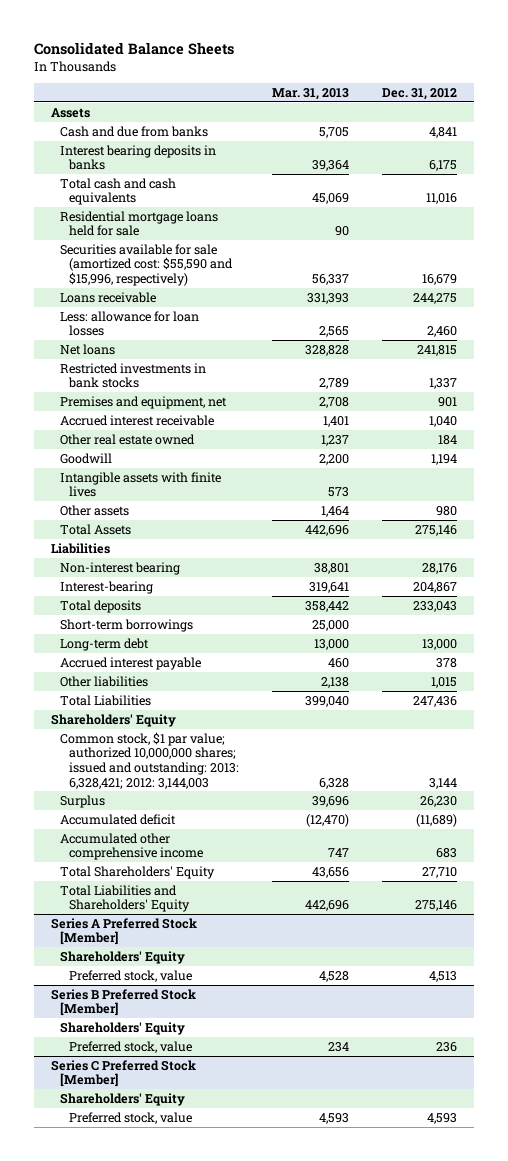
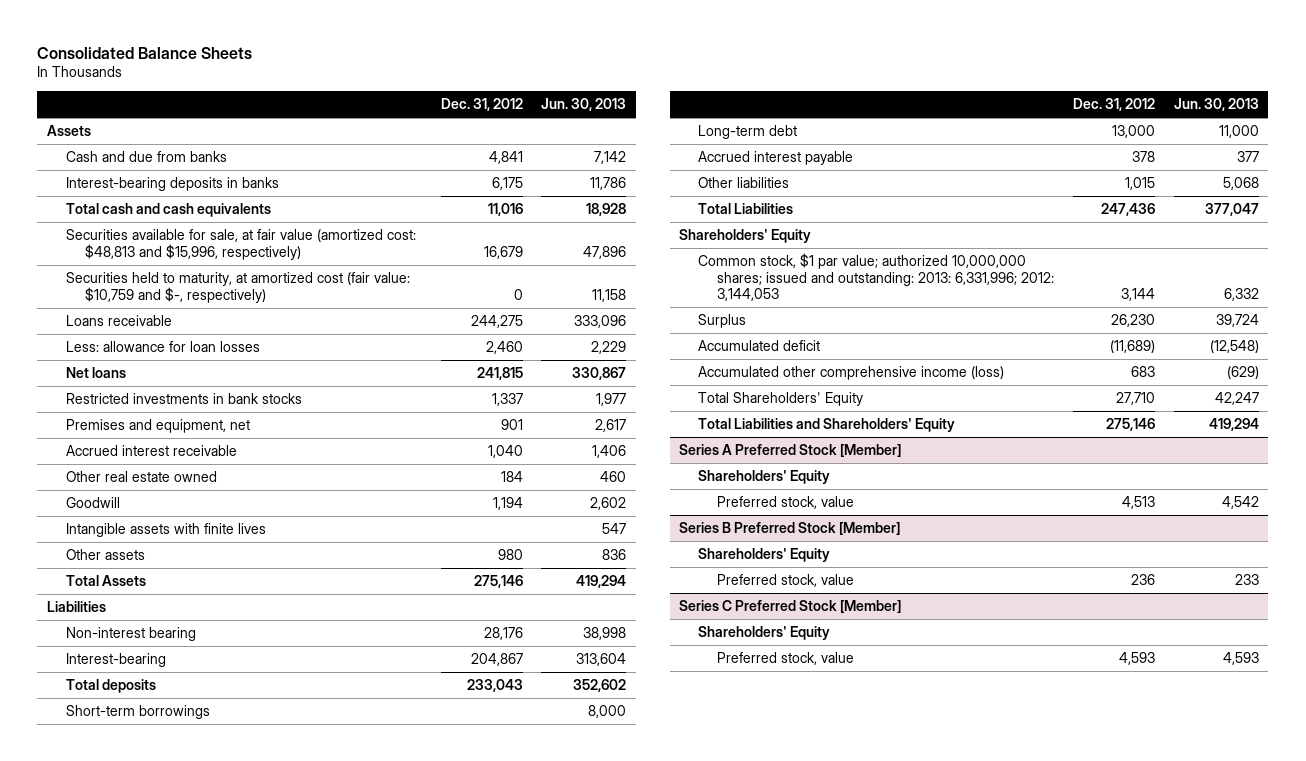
- | Mar. 31, 2013 | Dec. 31, 2012
+ | Dec. 31, 2012 | Jun. 30, 2013
- Interest bearing deposits in banks | 39,364 | 6,175
+ Interest-bearing deposits in banks | 6,175 | 11,786
- Residential mortgage loans held for sale | 90 |
- Securities available for sale (amortized cost: $55,590 and $15,996, respectively) | 56,337 | 16,679
+ Securities available for sale, at fair value (amortized cost: $48,813 and $15,996, respectively) | 16,679 | 47,896
+ Securities held to maturity, at amortized cost (fair value: $10,759 and $-, respectively) | 0 | 11,158
- Common stock, $1 par value; authorized 10,000,000 shares; issued and outstanding: 2013: 6,328,421; 2012: 3,144,003 | 6,328 | 3,144
+ Common stock, $1 par value; authorized 10,000,000 shares; issued and outstanding: 2013: 6,331,996; 2012: 3,144,053 | 3,144 | 6,332
- Accumulated other comprehensive income | 747 | 683
+ Accumulated other comprehensive income (loss) | 683 | (629)

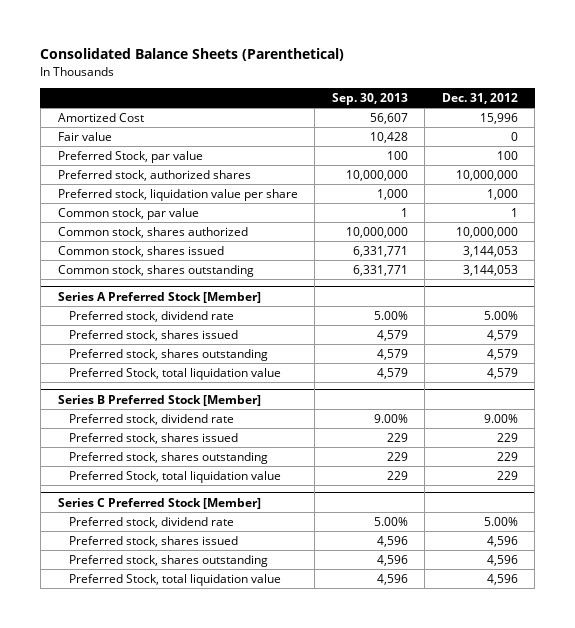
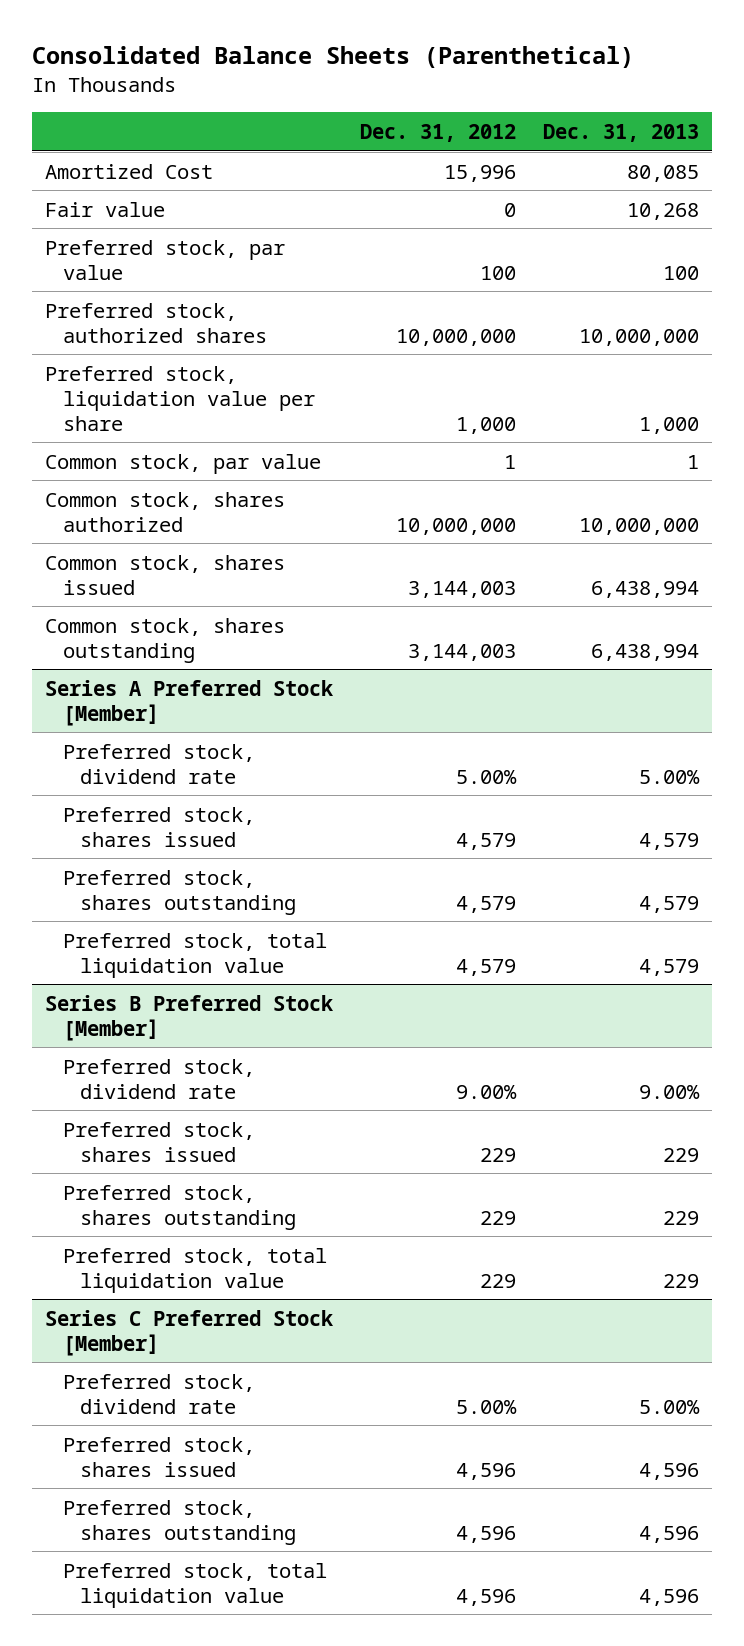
- | Sep. 30, 2013 | Dec. 31, 2012
+ | Dec. 31, 2012 | Dec. 31, 2013
- Preferred Stock, par value | 100 | 100
+ Preferred stock, par value | 100 | 100
- Common stock, shares issued | 6,331,771 | 3,144,053
- Common stock, shares outstanding | 6,331,771 | 3,144,053
+ Common stock, shares issued | 3,144,003 | 6,438,994
+ Common stock, shares outstanding | 3,144,003 | 6,438,994
@ Series A Preferred Stock [Member]
- Preferred Stock, total liquidation value | 4,579 | 4,579
+ Preferred stock, total liquidation value | 4,579 | 4,579
@ Series B Preferred Stock [Member]
- Preferred Stock, total liquidation value | 229 | 229
+ Preferred stock, total liquidation value | 229 | 229
@ Series C Preferred Stock [Member]
- Preferred Stock, total liquidation value | 4,596 | 4,596
+ Preferred stock, total liquidation value | 4,596 | 4,596

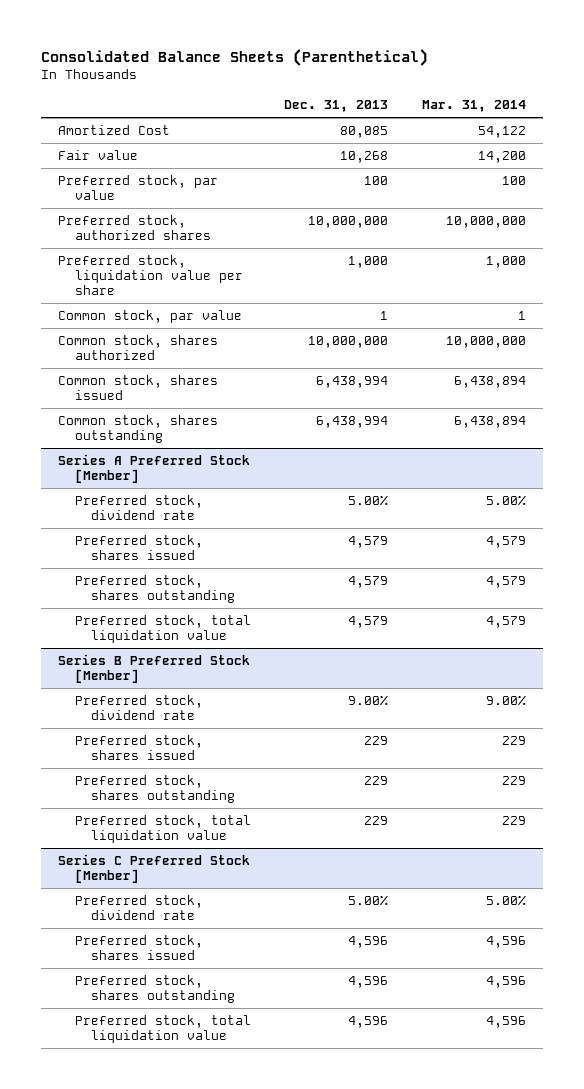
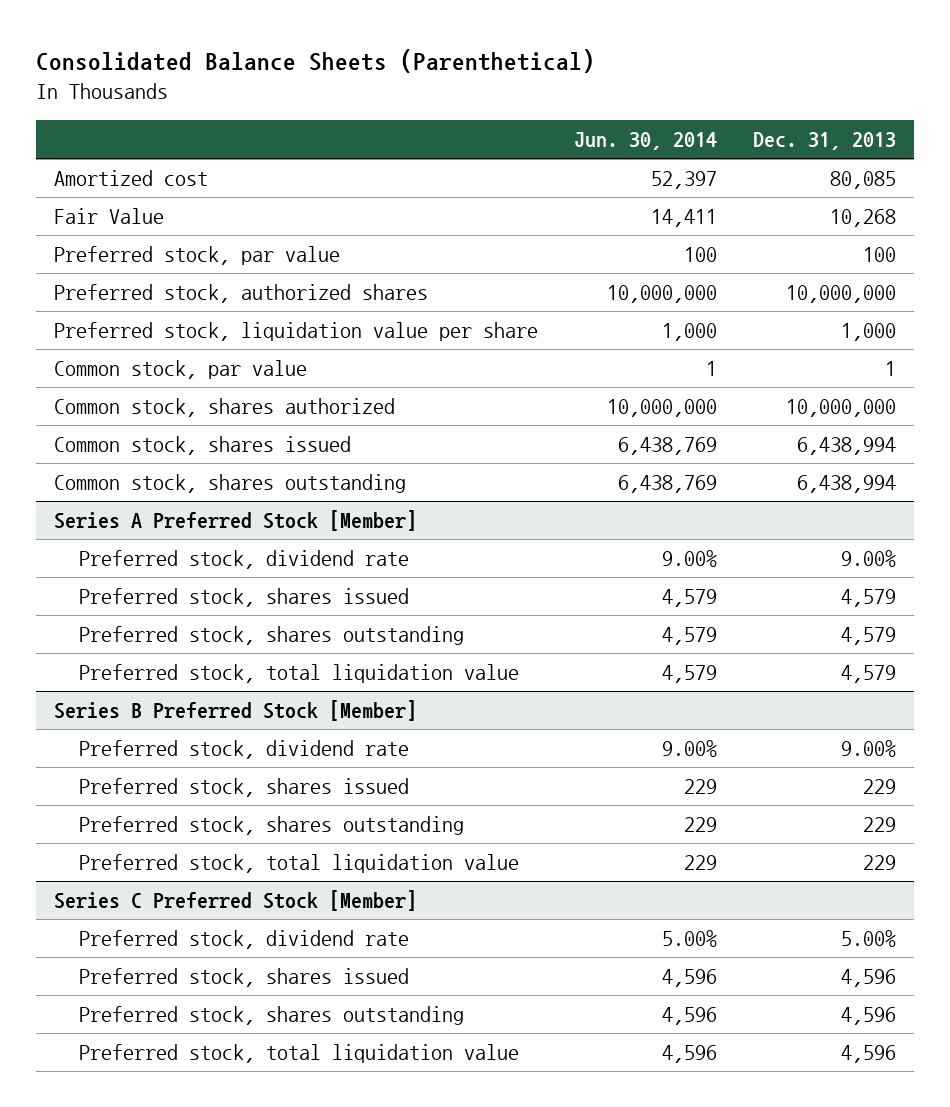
- | Dec. 31, 2013 | Mar. 31, 2014
+ | Jun. 30, 2014 | Dec. 31, 2013
- Amortized Cost | 80,085 | 54,122
- Fair value | 10,268 | 14,200
+ Amortized cost | 52,397 | 80,085
+ Fair Value | 14,411 | 10,268
@ Series A Preferred Stock [Member]
- Preferred stock, dividend rate | 5.00% | 5.00%
+ Preferred stock, dividend rate | 9.00% | 9.00%

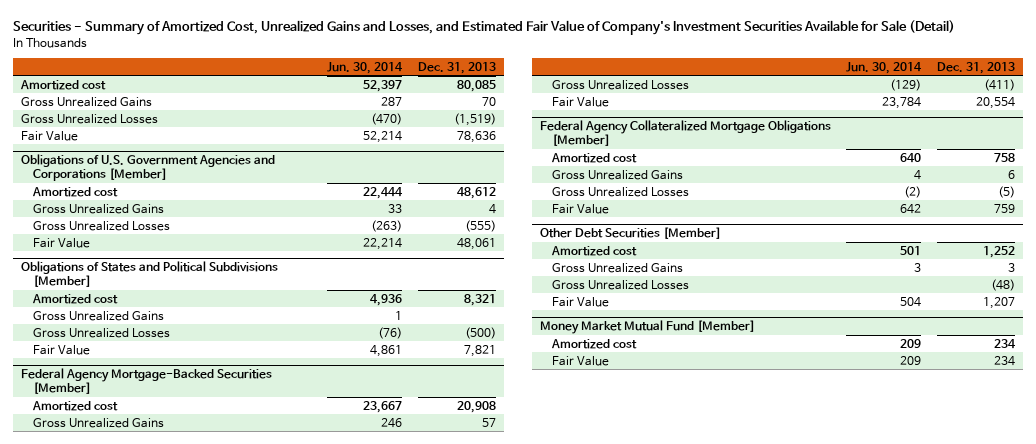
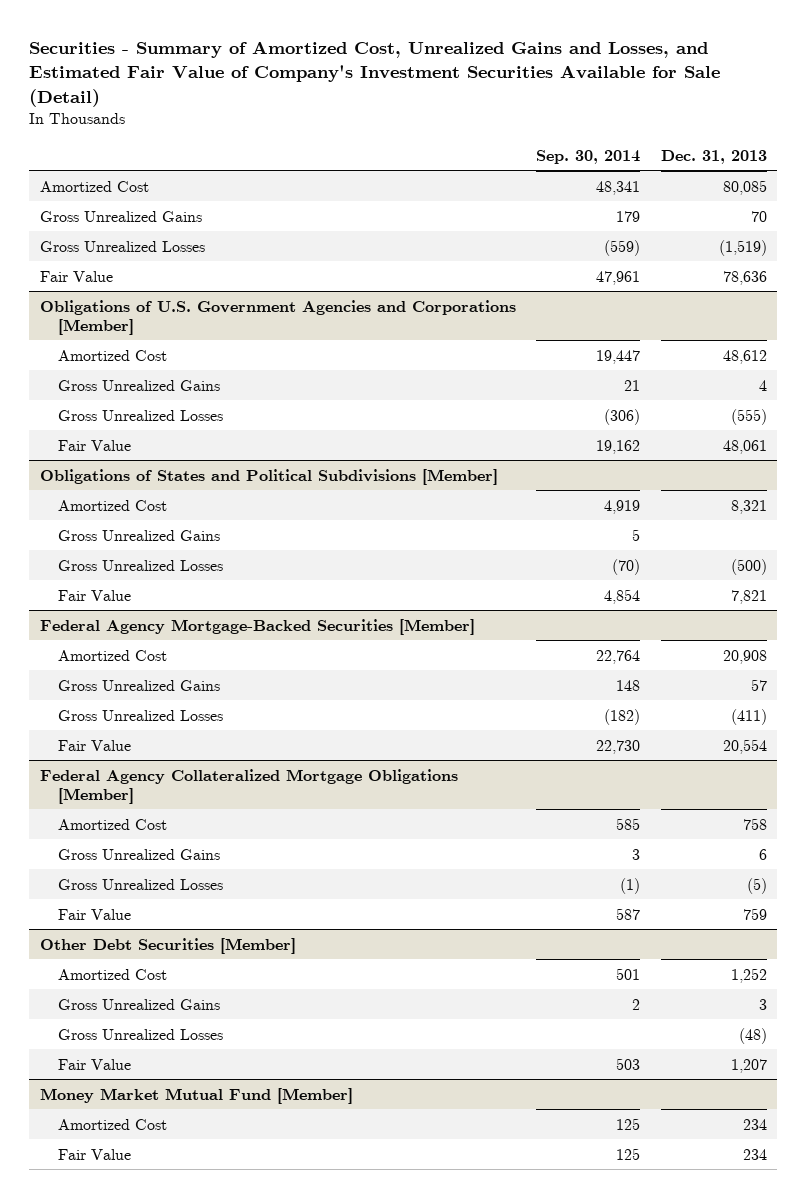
- | Jun. 30, 2014 | Dec. 31, 2013
+ | Sep. 30, 2014 | Dec. 31, 2013
- Amortized cost | 52,397 | 80,085
+ Amortized Cost | 48,341 | 80,085
@ Obligations of U.S. Government Agencies and Corporations [Member]
- Amortized cost | 22,444 | 48,612
+ Amortized Cost | 19,447 | 48,612
@ Obligations of States and Political Subdivisions [Member]
- Amortized cost | 4,936 | 8,321
+ Amortized Cost | 4,919 | 8,321
@ Federal Agency Mortgage-Backed Securities [Member]
- Amortized cost | 23,667 | 20,908
+ Amortized Cost | 22,764 | 20,908
@ Federal Agency Collateralized Mortgage Obligations [Member]
- Amortized cost | 640 | 758
+ Amortized Cost | 585 | 758
@ Other Debt Securities [Member]
- Amortized cost | 501 | 1,252
+ Amortized Cost | 501 | 1,252
@ Money Market Mutual Fund [Member]
- Amortized cost | 209 | 234
+ Amortized Cost | 125 | 234

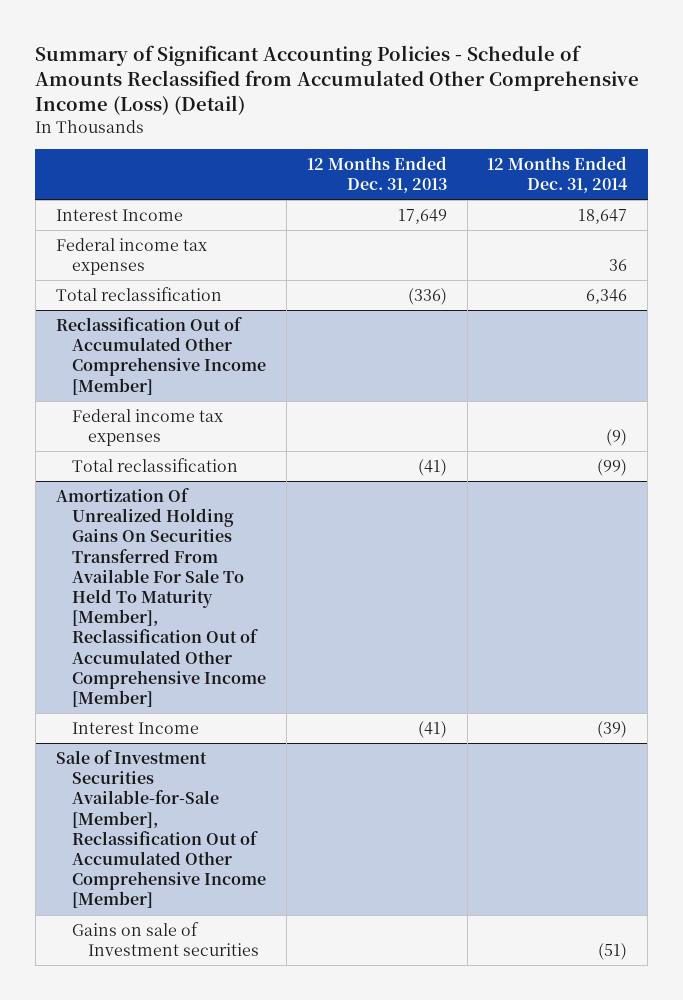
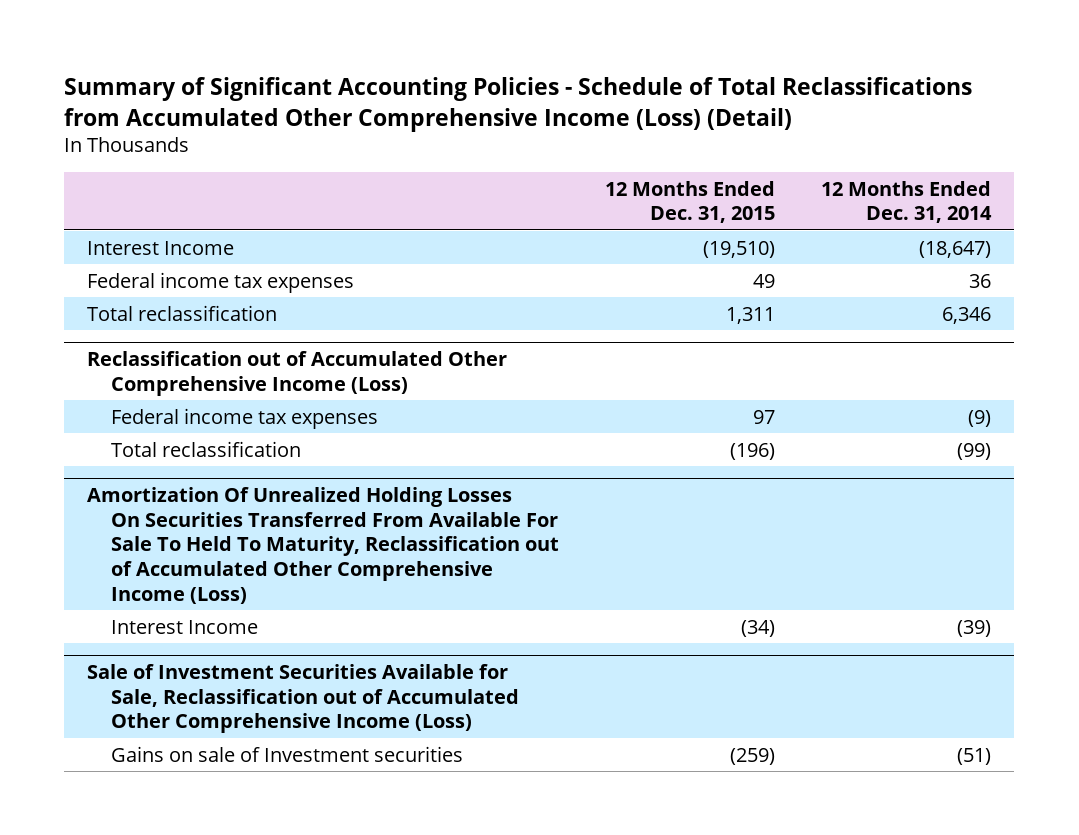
- Summary of Significant Accounting Policies - Schedule of Amounts Reclassified from Accumulated Other Comprehensive Income (Loss) (Detail)
+ Summary of Significant Accounting Policies - Schedule of Total Reclassifications from Accumulated Other Comprehensive Income (Loss) (Detail)
- | 12 Months Ended Dec. 31, 2013 | 12 Months Ended Dec. 31, 2014
+ | 12 Months Ended Dec. 31, 2015 | 12 Months Ended Dec. 31, 2014
- Interest Income | 17,649 | 18,647
+ Interest Income | (19,510) | (18,647)
- Reclassification Out of Accumulated Other Comprehensive Income [Member]
+ Reclassification out of Accumulated Other Comprehensive Income (Loss)
- Amortization Of Unrealized Holding Gains On Securities Transferred From Available For Sale To Held To Maturity [Member], Reclassification Out of Accumulated Other Comprehensive Income [Member]
+ Amortization Of Unrealized Holding Losses On Securities Transferred From Available For Sale To Held To Maturity, Reclassification out of Accumulated Other Comprehensive Income (Loss)
- Sale of Investment Securities Available-for-Sale [Member], Reclassification Out of Accumulated Other Comprehensive Income [Member]
+ Sale of Investment Securities Available for Sale, Reclassification out of Accumulated Other Comprehensive Income (Loss)

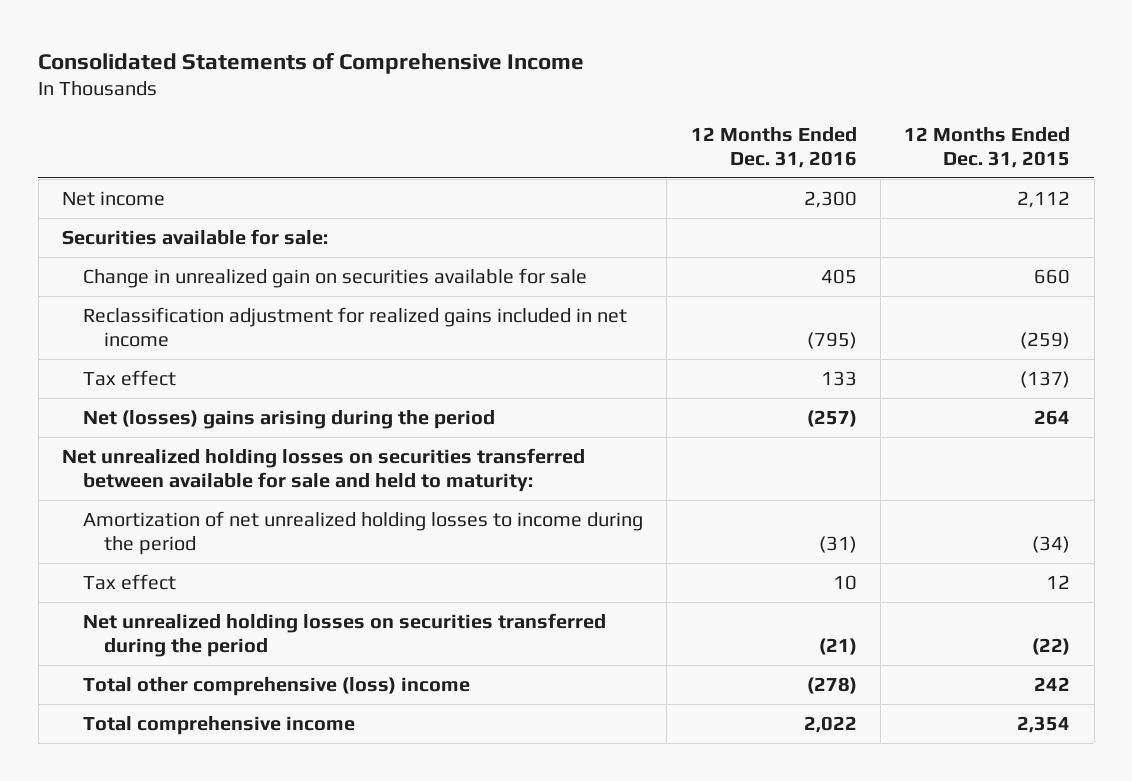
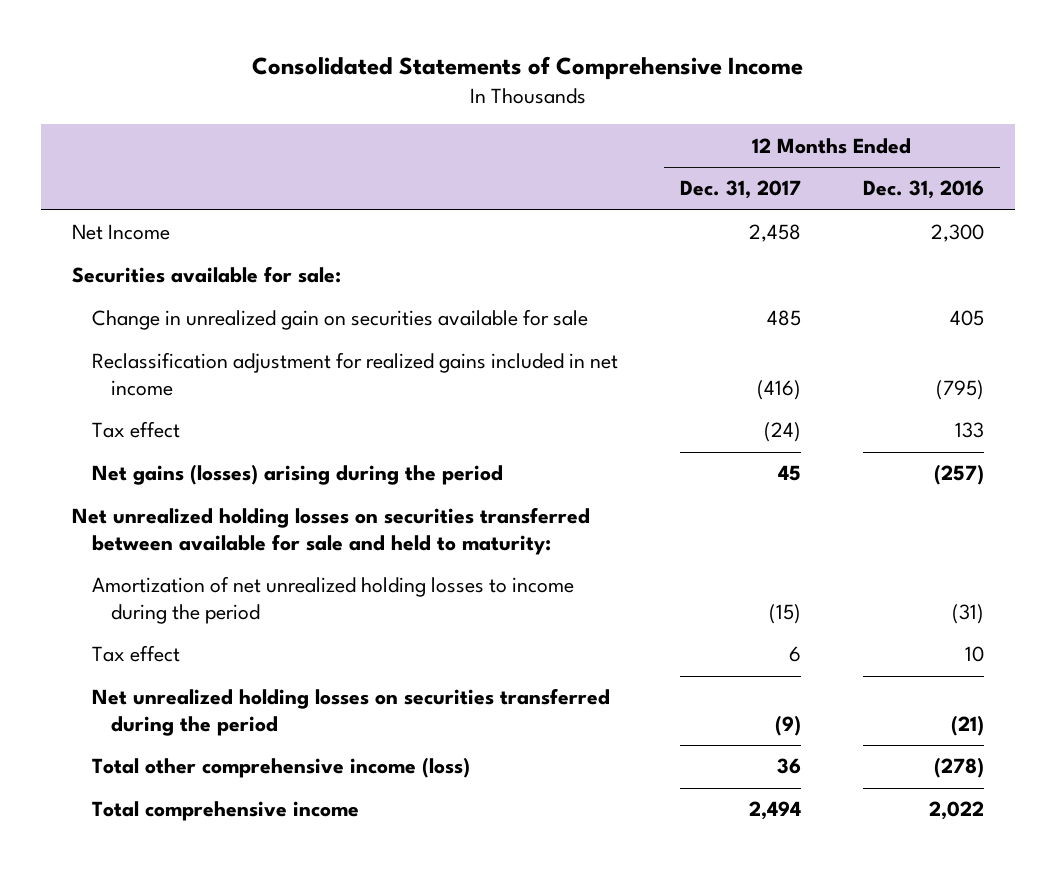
- | 12 Months Ended Dec. 31, 2016 | 12 Months Ended Dec. 31, 2015
+ | 12 Months Ended Dec. 31, 2017 | 12 Months Ended Dec. 31, 2016
- Net income | 2,300 | 2,112
+ Net Income | 2,458 | 2,300
- Net (losses) gains arising during the period | (257) | 264
+ Net gains (losses) arising during the period | 45 | (257)
- Total other comprehensive (loss) income | (278) | 242
+ Total other comprehensive income (loss) | 36 | (278)

